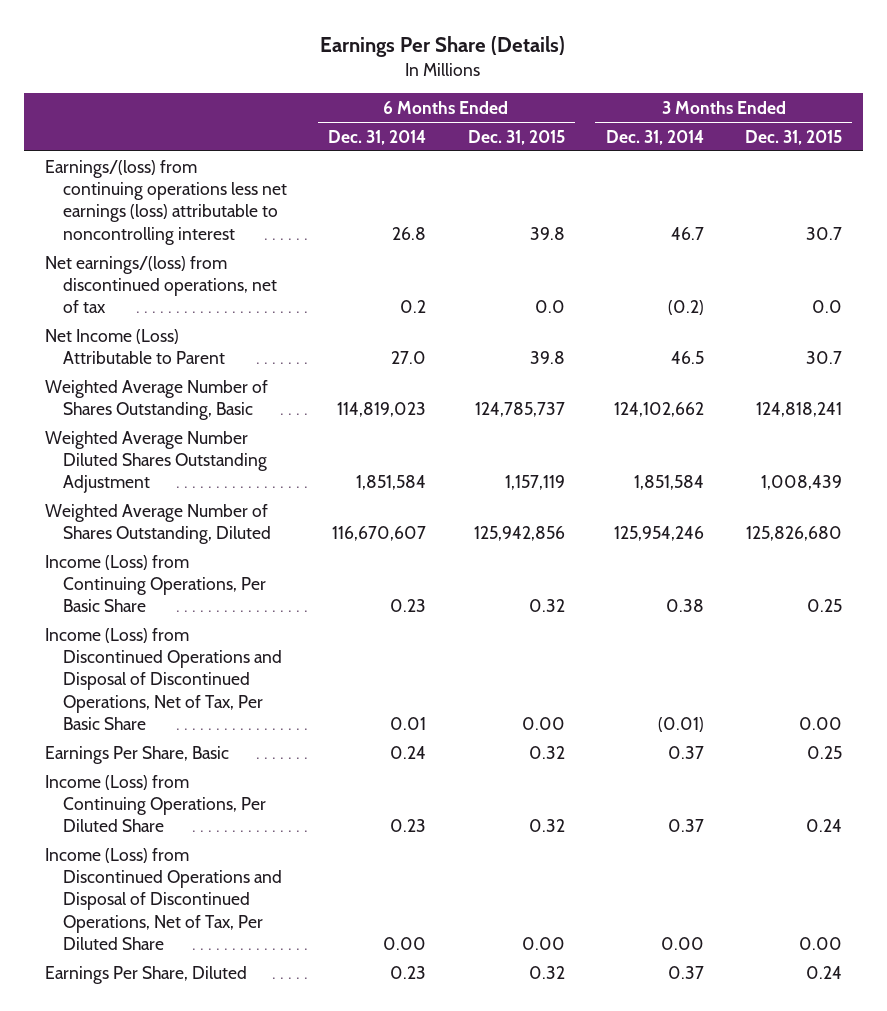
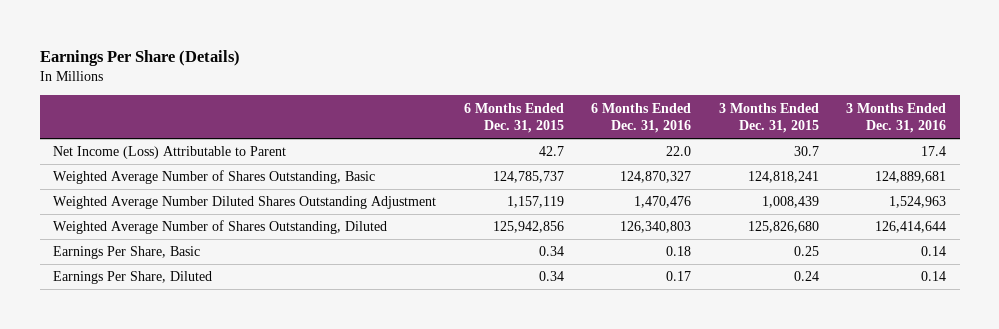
- | 6 Months Ended Dec. 31, 2014 | 6 Months Ended Dec. 31, 2015 | 3 Months Ended Dec. 31, 2014 | 3 Months Ended Dec. 31, 2015
+ | 6 Months Ended Dec. 31, 2015 | 6 Months Ended Dec. 31, 2016 | 3 Months Ended Dec. 31, 2015 | 3 Months Ended Dec. 31, 2016
- Earnings/(loss) from continuing operations less net earnings (loss) attributable to noncontrolling interest | 26.8 | 39.8 | 46.7 | 30.7
- Net earnings/(loss) from discontinued operations, net of tax | 0.2 | 0.0 | (0.2) | 0.0
- Net Income (Loss) Attributable to Parent | 27.0 | 39.8 | 46.5 | 30.7
+ Net Income (Loss) Attributable to Parent | 42.7 | 22.0 | 30.7 | 17.4
- Income (Loss) from Continuing Operations, Per Basic Share | 0.23 | 0.32 | 0.38 | 0.25
- Income (Loss) from Discontinued Operations and Disposal of Discontinued Operations, Net of Tax, Per Basic Share | 0.01 | 0.00 | (0.01) | 0.00
- Earnings Per Share, Basic | 0.24 | 0.32 | 0.37 | 0.25
- Income (Loss) from Continuing Operations, Per Diluted Share | 0.23 | 0.32 | 0.37 | 0.24
- Income (Loss) from Discontinued Operations and Disposal of Discontinued Operations, Net of Tax, Per Diluted Share | 0.00 | 0.00 | 0.00 | 0.00
- Earnings Per Share, Diluted | 0.23 | 0.32 | 0.37 | 0.24
+ Earnings Per Share, Basic | 0.34 | 0.18 | 0.25 | 0.14
+ Earnings Per Share, Diluted | 0.34 | 0.17 | 0.24 | 0.14

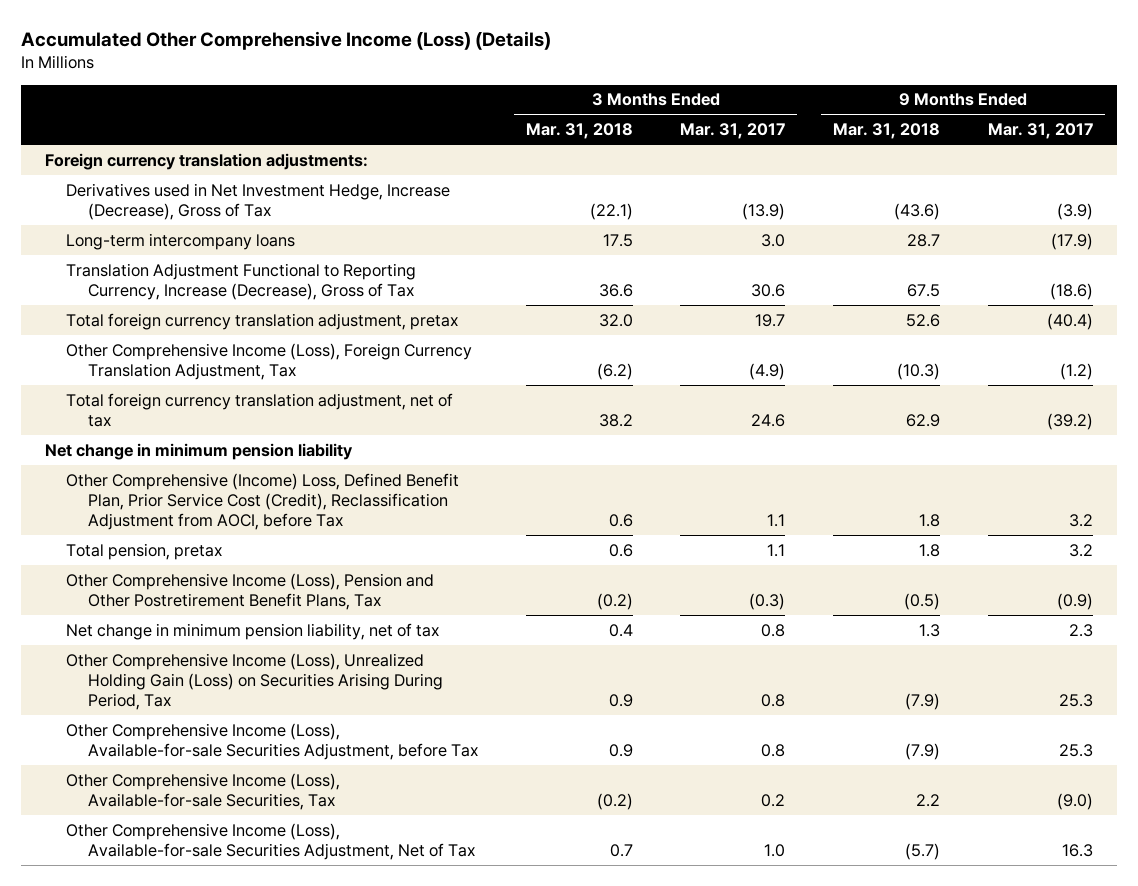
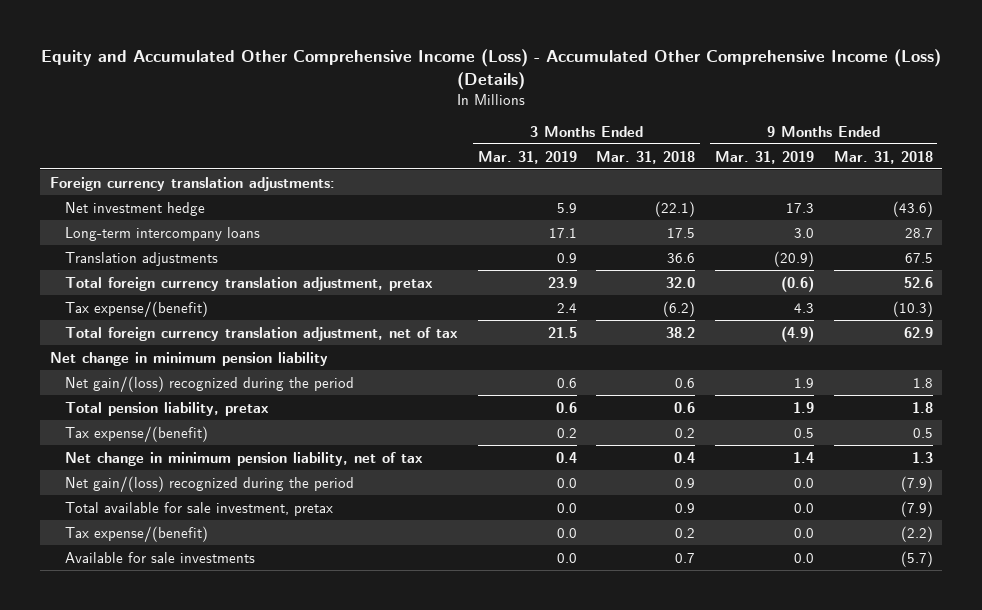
- Accumulated Other Comprehensive Income (Loss) (Details)
+ Equity and Accumulated Other Comprehensive Income (Loss) - Accumulated Other Comprehensive Income (Loss) (Details)
- | 3 Months Ended Mar. 31, 2018 | 3 Months Ended Mar. 31, 2017 | 9 Months Ended Mar. 31, 2018 | 9 Months Ended Mar. 31, 2017
+ | 3 Months Ended Mar. 31, 2019 | 3 Months Ended Mar. 31, 2018 | 9 Months Ended Mar. 31, 2019 | 9 Months Ended Mar. 31, 2018
- Derivatives used in Net Investment Hedge, Increase (Decrease), Gross of Tax | (22.1) | (13.9) | (43.6) | (3.9)
+ Net investment hedge | 5.9 | (22.1) | 17.3 | (43.6)
- Translation Adjustment Functional to Reporting Currency, Increase (Decrease), Gross of Tax | 36.6 | 30.6 | 67.5 | (18.6)
+ Translation adjustments | 0.9 | 36.6 | (20.9) | 67.5
- Other Comprehensive Income (Loss), Foreign Currency Translation Adjustment, Tax | (6.2) | (4.9) | (10.3) | (1.2)
+ Tax expense/(benefit) | 2.4 | (6.2) | 4.3 | (10.3)
- Other Comprehensive (Income) Loss, Defined Benefit Plan, Prior Service Cost (Credit), Reclassification Adjustment from AOCI, before Tax | 0.6 | 1.1 | 1.8 | 3.2
- Total pension, pretax | 0.6 | 1.1 | 1.8 | 3.2
- Other Comprehensive Income (Loss), Pension and Other Postretirement Benefit Plans, Tax | (0.2) | (0.3) | (0.5) | (0.9)
+ Net gain/(loss) recognized during the period | 0.6 | 0.6 | 1.9 | 1.8
+ Total pension liability, pretax | 0.6 | 0.6 | 1.9 | 1.8
+ Tax expense/(benefit) | 0.2 | 0.2 | 0.5 | 0.5
- Other Comprehensive Income (Loss), Unrealized Holding Gain (Loss) on Securities Arising During Period, Tax | 0.9 | 0.8 | (7.9) | 25.3
- Other Comprehensive Income (Loss), Available-for-sale Securities Adjustment, before Tax | 0.9 | 0.8 | (7.9) | 25.3
- Other Comprehensive Income (Loss), Available-for-sale Securities, Tax | (0.2) | 0.2 | 2.2 | (9.0)
- Other Comprehensive Income (Loss), Available-for-sale Securities Adjustment, Net of Tax | 0.7 | 1.0 | (5.7) | 16.3
+ Net gain/(loss) recognized during the period | 0.0 | 0.9 | 0.0 | (7.9)
+ Total available for sale investment, pretax | 0.0 | 0.9 | 0.0 | (7.9)
+ Tax expense/(benefit) | 0.0 | 0.2 | 0.0 | (2.2)
+ Available for sale investments | 0.0 | 0.7 | 0.0 | (5.7)

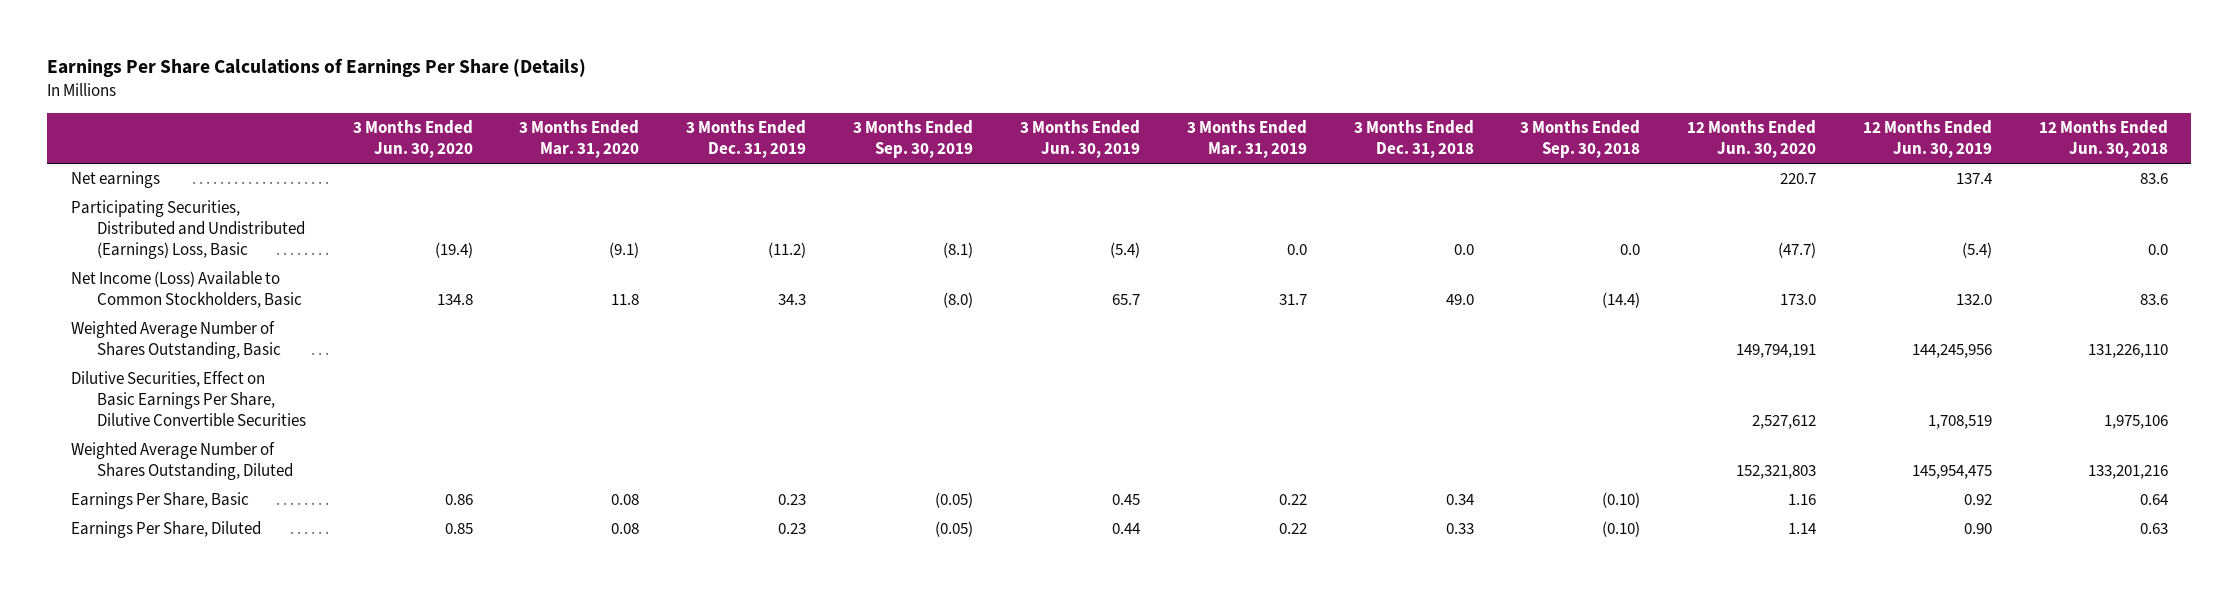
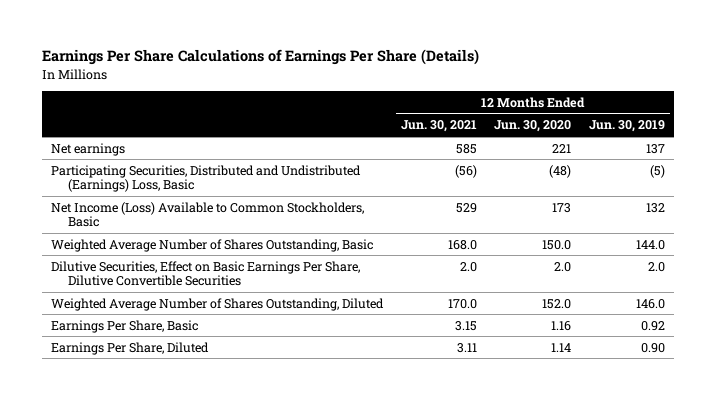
- | 3 Months Ended Jun. 30, 2020 | 3 Months Ended Mar. 31, 2020 | 3 Months Ended Dec. 31, 2019 | 3 Months Ended Sep. 30, 2019 | 3 Months Ended Jun. 30, 2019 | 3 Months Ended Mar. 31, 2019 | 3 Months Ended Dec. 31, 2018 | 3 Months Ended Sep. 30, 2018 | 12 Months Ended Jun. 30, 2020 | 12 Months Ended Jun. 30, 2019 | 12 Months Ended Jun. 30, 2018
+ | 12 Months Ended Jun. 30, 2021 | 12 Months Ended Jun. 30, 2020 | 12 Months Ended Jun. 30, 2019
- Net earnings | | | | | | | | | 220.7 | 137.4 | 83.6
- Participating Securities, Distributed and Undistributed (Earnings) Loss, Basic | (19.4) | (9.1) | (11.2) | (8.1) | (5.4) | 0.0 | 0.0 | 0.0 | (47.7) | (5.4) | 0.0
- Net Income (Loss) Available to Common Stockholders, Basic | 134.8 | 11.8 | 34.3 | (8.0) | 65.7 | 31.7 | 49.0 | (14.4) | 173.0 | 132.0 | 83.6
- Weighted Average Number of Shares Outstanding, Basic | | | | | | | | | 149,794,191 | 144,245,956 | 131,226,110
- Dilutive Securities, Effect on Basic Earnings Per Share, Dilutive Convertible Securities | | | | | | | | | 2,527,612 | 1,708,519 | 1,975,106
- Weighted Average Number of Shares Outstanding, Diluted | | | | | | | | | 152,321,803 | 145,954,475 | 133,201,216
+ Net earnings | 585 | 221 | 137
+ Participating Securities, Distributed and Undistributed (Earnings) Loss, Basic | (56) | (48) | (5)
+ Net Income (Loss) Available to Common Stockholders, Basic | 529 | 173 | 132
+ Weighted Average Number of Shares Outstanding, Basic | 168.0 | 150.0 | 144.0
+ Dilutive Securities, Effect on Basic Earnings Per Share, Dilutive Convertible Securities | 2.0 | 2.0 | 2.0
+ Weighted Average Number of Shares Outstanding, Diluted | 170.0 | 152.0 | 146.0

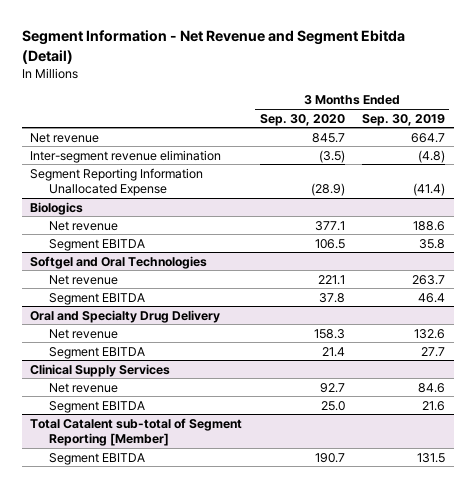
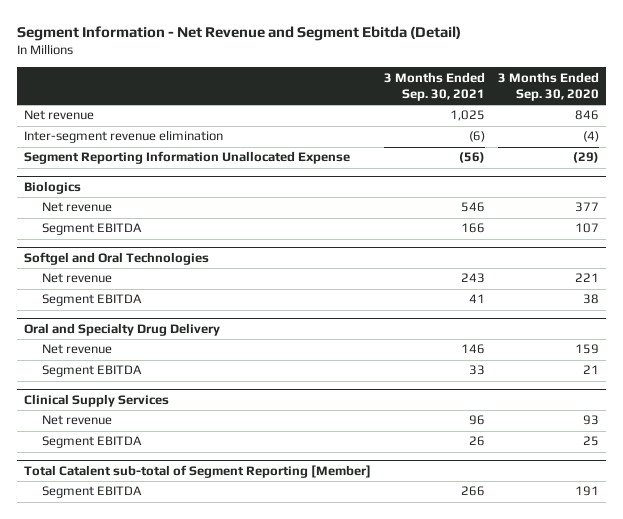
- | 3 Months Ended Sep. 30, 2020 | 3 Months Ended Sep. 30, 2019
+ | 3 Months Ended Sep. 30, 2021 | 3 Months Ended Sep. 30, 2020
- Net revenue | 845.7 | 664.7
- Inter-segment revenue elimination | (3.5) | (4.8)
- Segment Reporting Information Unallocated Expense | (28.9) | (41.4)
+ Net revenue | 1,025 | 846
+ Inter-segment revenue elimination | (6) | (4)
+ Segment Reporting Information Unallocated Expense | (56) | (29)
@ Biologics
- Net revenue | 377.1 | 188.6
- Segment EBITDA | 106.5 | 35.8
+ Net revenue | 546 | 377
+ Segment EBITDA | 166 | 107
@ Softgel and Oral Technologies
- Net revenue | 221.1 | 263.7
- Segment EBITDA | 37.8 | 46.4
+ Net revenue | 243 | 221
+ Segment EBITDA | 41 | 38
@ Oral and Specialty Drug Delivery
- Net revenue | 158.3 | 132.6
- Segment EBITDA | 21.4 | 27.7
+ Net revenue | 146 | 159
+ Segment EBITDA | 33 | 21
@ Clinical Supply Services
- Net revenue | 92.7 | 84.6
- Segment EBITDA | 25.0 | 21.6
+ Net revenue | 96 | 93
+ Segment EBITDA | 26 | 25
@ Total Catalent sub-total of Segment Reporting [Member]
- Segment EBITDA | 190.7 | 131.5
+ Segment EBITDA | 266 | 191

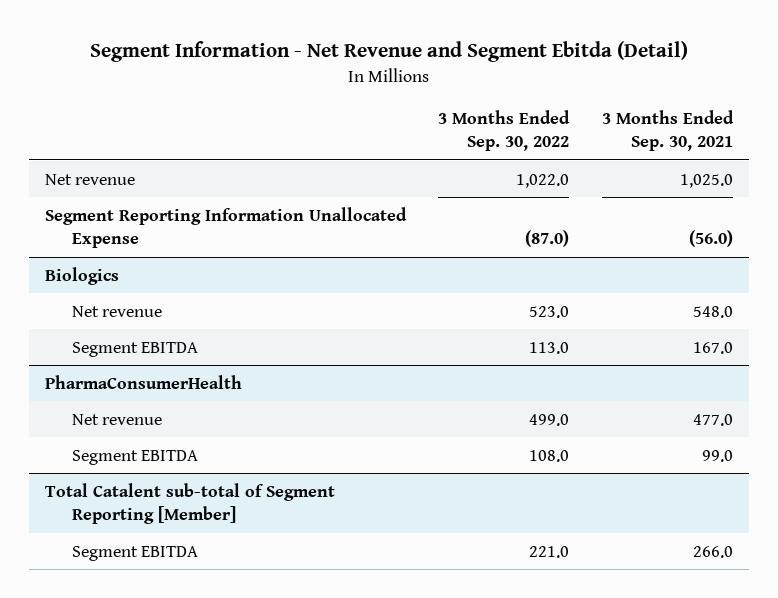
- | 3 Months Ended Sep. 30, 2021 | 3 Months Ended Sep. 30, 2020
+ | 3 Months Ended Sep. 30, 2022 | 3 Months Ended Sep. 30, 2021
- Net revenue | 1,025 | 846
- Inter-segment revenue elimination | (6) | (4)
- Segment Reporting Information Unallocated Expense | (56) | (29)
+ Net revenue | 1,022.0 | 1,025.0
+ Segment Reporting Information Unallocated Expense | (87.0) | (56.0)
@ Biologics
- Net revenue | 546 | 377
- Segment EBITDA | 166 | 107
- Softgel and Oral Technologies
- Net revenue | 243 | 221
- Segment EBITDA | 41 | 38
- Oral and Specialty Drug Delivery
- Net revenue | 146 | 159
- Segment EBITDA | 33 | 21
- Clinical Supply Services
- Net revenue | 96 | 93
- Segment EBITDA | 26 | 25
@ Biologics
+ Net revenue | 523.0 | 548.0
+ Segment EBITDA | 113.0 | 167.0
+ PharmaConsumerHealth
+ Net revenue | 499.0 | 477.0
+ Segment EBITDA | 108.0 | 99.0
@ Total Catalent sub-total of Segment Reporting [Member]
- Segment EBITDA | 266 | 191
+ Segment EBITDA | 221.0 | 266.0

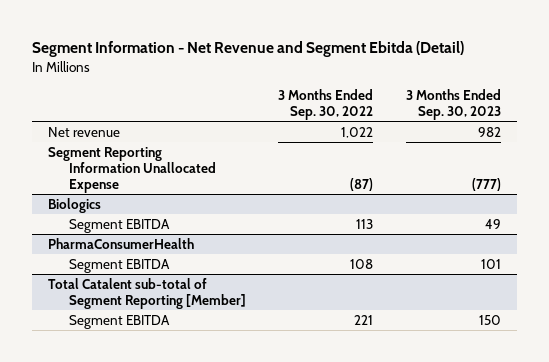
- | 3 Months Ended Sep. 30, 2022 | 3 Months Ended Sep. 30, 2021
+ | 3 Months Ended Sep. 30, 2022 | 3 Months Ended Sep. 30, 2023
- Net revenue | 1,022.0 | 1,025.0
- Segment Reporting Information Unallocated Expense | (87.0) | (56.0)
+ Net revenue | 1,022 | 982
+ Segment Reporting Information Unallocated Expense | (87) | (777)
@ Biologics
- Net revenue | 523.0 | 548.0
- Segment EBITDA | 113.0 | 167.0
+ Segment EBITDA | 113 | 49
@ PharmaConsumerHealth
- Net revenue | 499.0 | 477.0
- Segment EBITDA | 108.0 | 99.0
+ Segment EBITDA | 108 | 101
@ Total Catalent sub-total of Segment Reporting [Member]
- Segment EBITDA | 221.0 | 266.0
+ Segment EBITDA | 221 | 150

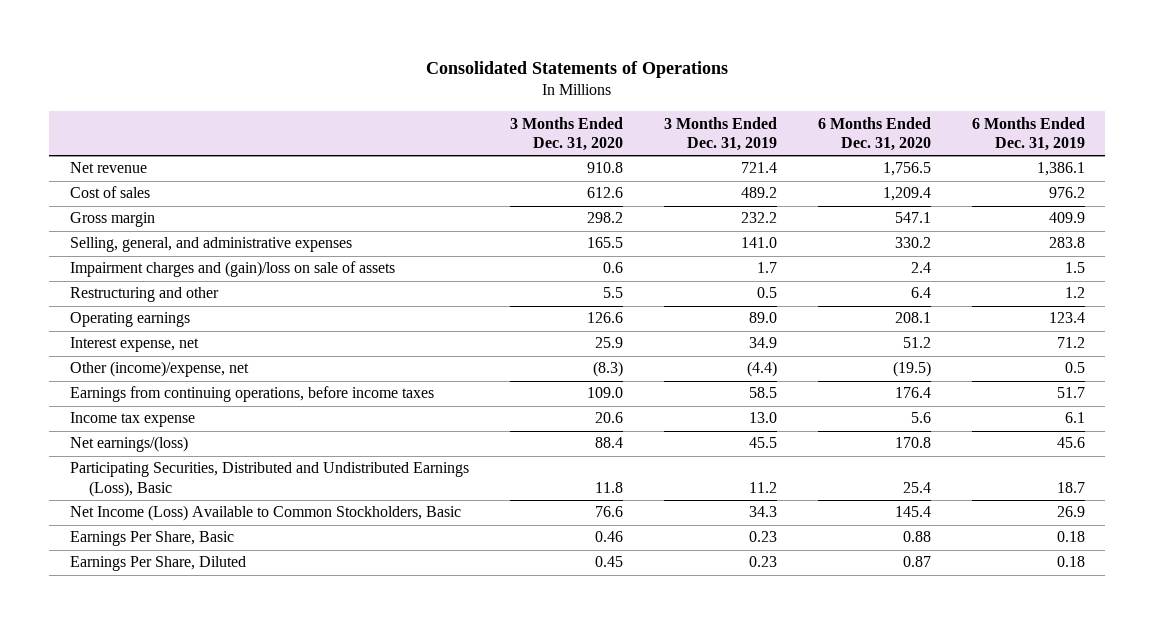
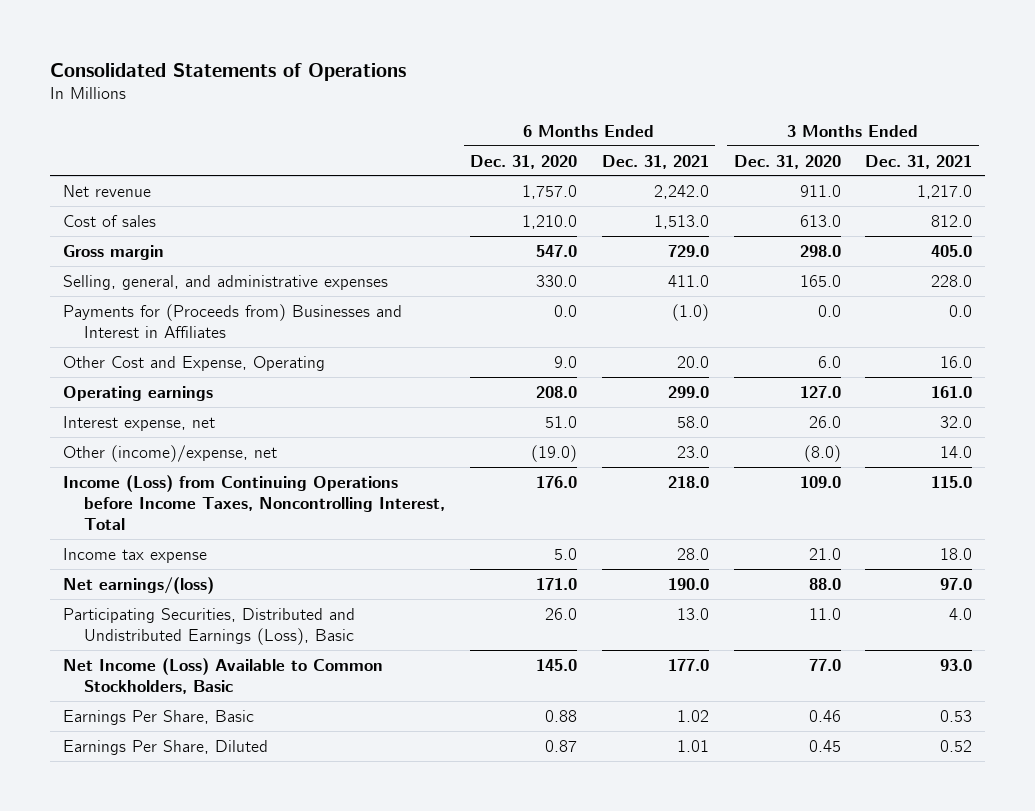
- | 3 Months Ended Dec. 31, 2020 | 3 Months Ended Dec. 31, 2019 | 6 Months Ended Dec. 31, 2020 | 6 Months Ended Dec. 31, 2019
+ | 6 Months Ended Dec. 31, 2020 | 6 Months Ended Dec. 31, 2021 | 3 Months Ended Dec. 31, 2020 | 3 Months Ended Dec. 31, 2021
- Net revenue | 910.8 | 721.4 | 1,756.5 | 1,386.1
- Cost of sales | 612.6 | 489.2 | 1,209.4 | 976.2
- Gross margin | 298.2 | 232.2 | 547.1 | 409.9
- Selling, general, and administrative expenses | 165.5 | 141.0 | 330.2 | 283.8
- Impairment charges and (gain)/loss on sale of assets | 0.6 | 1.7 | 2.4 | 1.5
- Restructuring and other | 5.5 | 0.5 | 6.4 | 1.2
- Operating earnings | 126.6 | 89.0 | 208.1 | 123.4
- Interest expense, net | 25.9 | 34.9 | 51.2 | 71.2
- Other (income)/expense, net | (8.3) | (4.4) | (19.5) | 0.5
- Earnings from continuing operations, before income taxes | 109.0 | 58.5 | 176.4 | 51.7
- Income tax expense | 20.6 | 13.0 | 5.6 | 6.1
- Net earnings/(loss) | 88.4 | 45.5 | 170.8 | 45.6
- Participating Securities, Distributed and Undistributed Earnings (Loss), Basic | 11.8 | 11.2 | 25.4 | 18.7
- Net Income (Loss) Available to Common Stockholders, Basic | 76.6 | 34.3 | 145.4 | 26.9
+ Net revenue | 1,757.0 | 2,242.0 | 911.0 | 1,217.0
+ Cost of sales | 1,210.0 | 1,513.0 | 613.0 | 812.0
+ Gross margin | 547.0 | 729.0 | 298.0 | 405.0
+ Selling, general, and administrative expenses | 330.0 | 411.0 | 165.0 | 228.0
+ Payments for (Proceeds from) Businesses and Interest in Affiliates | 0.0 | (1.0) | 0.0 | 0.0
+ Other Cost and Expense, Operating | 9.0 | 20.0 | 6.0 | 16.0
+ Operating earnings | 208.0 | 299.0 | 127.0 | 161.0
+ Interest expense, net | 51.0 | 58.0 | 26.0 | 32.0
+ Other (income)/expense, net | (19.0) | 23.0 | (8.0) | 14.0
+ Income (Loss) from Continuing Operations before Income Taxes, Noncontrolling Interest, Total | 176.0 | 218.0 | 109.0 | 115.0
+ Income tax expense | 5.0 | 28.0 | 21.0 | 18.0
+ Net earnings/(loss) | 171.0 | 190.0 | 88.0 | 97.0
+ Participating Securities, Distributed and Undistributed Earnings (Loss), Basic | 26.0 | 13.0 | 11.0 | 4.0
+ Net Income (Loss) Available to Common Stockholders, Basic | 145.0 | 177.0 | 77.0 | 93.0

